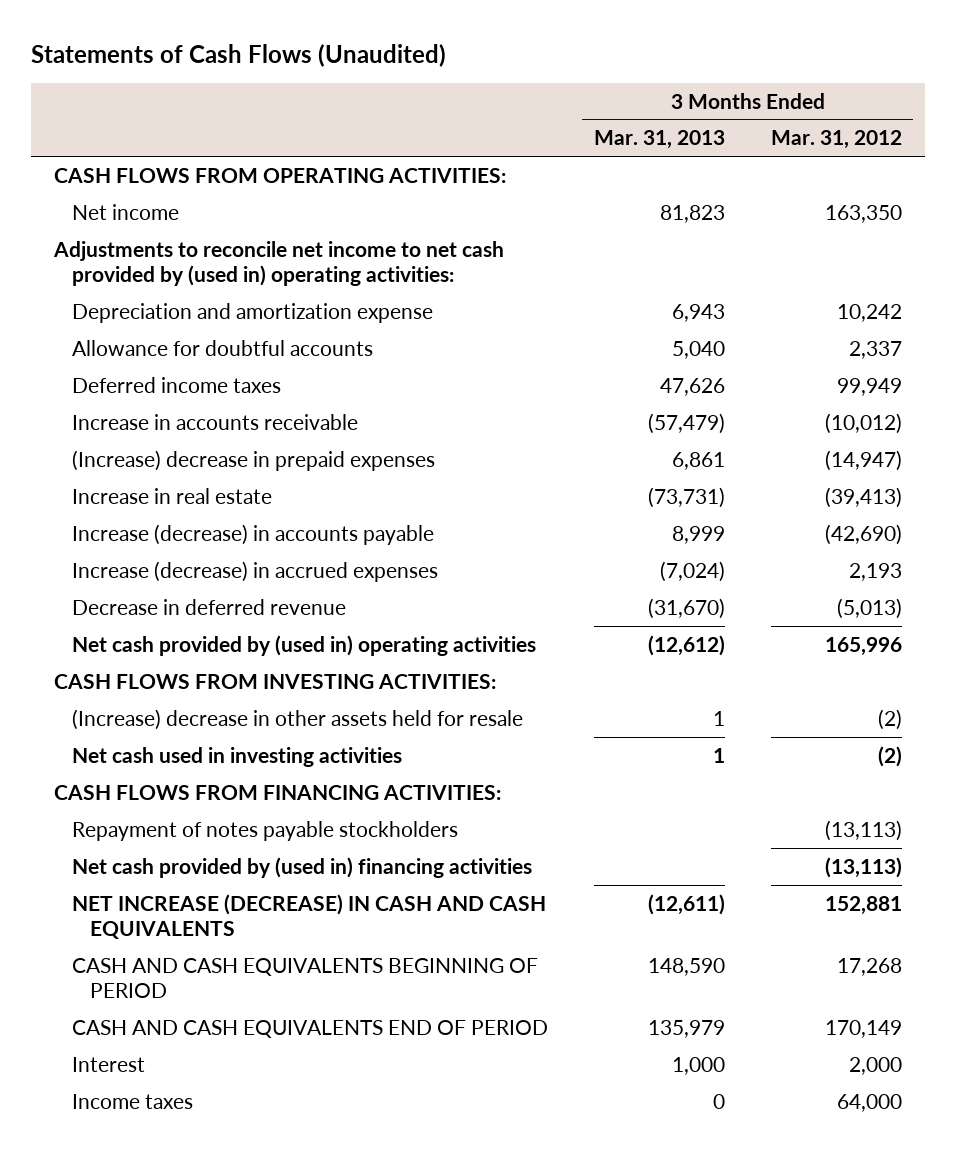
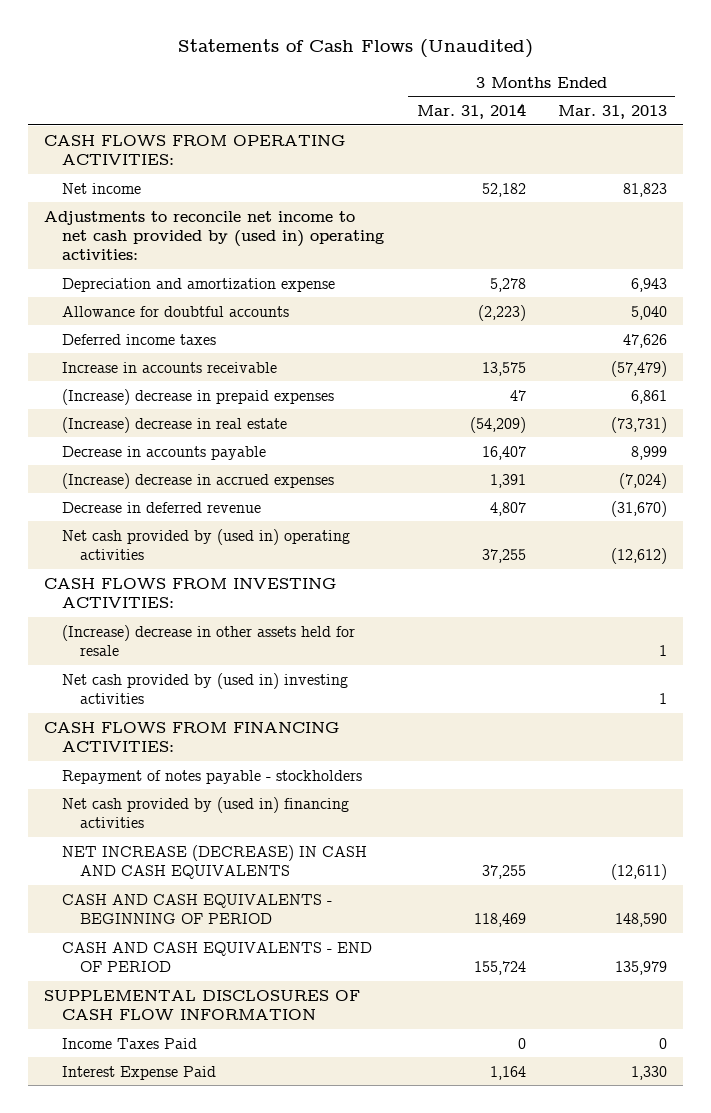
- | 3 Months Ended Mar. 31, 2013 | 3 Months Ended Mar. 31, 2012
+ | 3 Months Ended Mar. 31, 2014 | 3 Months Ended Mar. 31, 2013
- Increase in real estate | (73,731) | (39,413)
- Increase (decrease) in accounts payable | 8,999 | (42,690)
- Increase (decrease) in accrued expenses | (7,024) | 2,193
+ (Increase) decrease in real estate | (54,209) | (73,731)
+ Decrease in accounts payable | 16,407 | 8,999
+ (Increase) decrease in accrued expenses | 1,391 | (7,024)
- Net cash used in investing activities | 1 | (2)
+ Net cash provided by (used in) investing activities | | 1
- Repayment of notes payable stockholders | | (13,113)
+ Repayment of notes payable - stockholders
- CASH AND CASH EQUIVALENTS BEGINNING OF PERIOD | 148,590 | 17,268
- CASH AND CASH EQUIVALENTS END OF PERIOD | 135,979 | 170,149
- Interest | 1,000 | 2,000
- Income taxes | 0 | 64,000
+ CASH AND CASH EQUIVALENTS - BEGINNING OF PERIOD | 118,469 | 148,590
+ CASH AND CASH EQUIVALENTS - END OF PERIOD | 155,724 | 135,979
+ SUPPLEMENTAL DISCLOSURES OF CASH FLOW INFORMATION
+ Income Taxes Paid | 0 | 0
+ Interest Expense Paid | 1,164 | 1,330

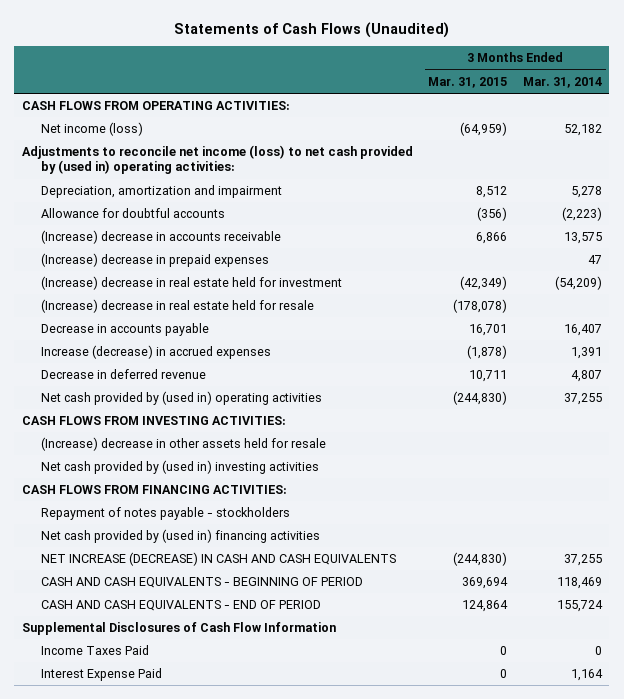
- | 3 Months Ended Mar. 31, 2014 | 3 Months Ended Mar. 31, 2013
+ | 3 Months Ended Mar. 31, 2015 | 3 Months Ended Mar. 31, 2014
- Net income | 52,182 | 81,823
- Adjustments to reconcile net income to net cash provided by (used in) operating activities:
- Depreciation and amortization expense | 5,278 | 6,943
+ Net income (loss) | (64,959) | 52,182
+ Adjustments to reconcile net income (loss) to net cash provided by (used in) operating activities:
+ Depreciation, amortization and impairment | 8,512 | 5,278
- Deferred income taxes | | 47,626
- Increase in accounts receivable | 13,575 | (57,479)
+ (Increase) decrease in accounts receivable | 6,866 | 13,575
- (Increase) decrease in real estate | (54,209) | (73,731)
+ (Increase) decrease in real estate held for investment | (42,349) | (54,209)
+ (Increase) decrease in real estate held for resale | (178,078) |
- (Increase) decrease in accrued expenses | 1,391 | (7,024)
+ Increase (decrease) in accrued expenses | (1,878) | 1,391
- SUPPLEMENTAL DISCLOSURES OF CASH FLOW INFORMATION
+ Supplemental Disclosures of Cash Flow Information

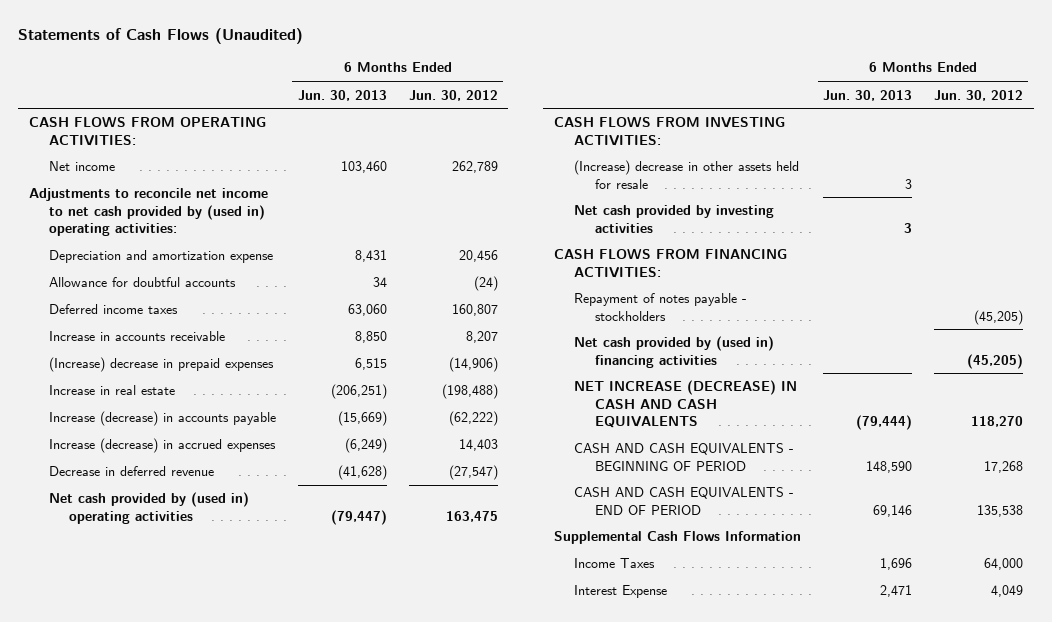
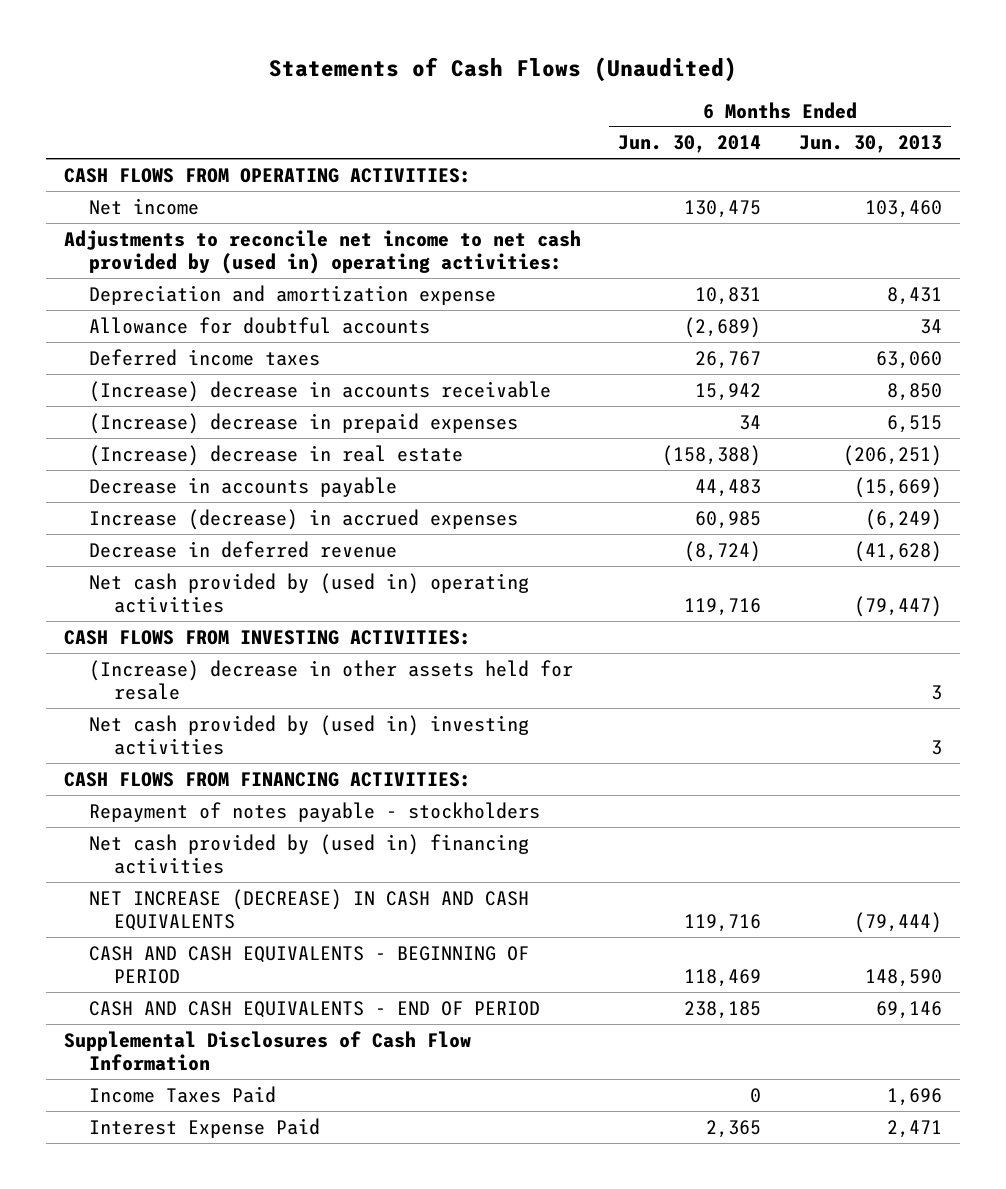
- | 6 Months Ended Jun. 30, 2013 | 6 Months Ended Jun. 30, 2012
+ | 6 Months Ended Jun. 30, 2014 | 6 Months Ended Jun. 30, 2013
- Increase in accounts receivable | 8,850 | 8,207
+ (Increase) decrease in accounts receivable | 15,942 | 8,850
- Increase in real estate | (206,251) | (198,488)
- Increase (decrease) in accounts payable | (15,669) | (62,222)
+ (Increase) decrease in real estate | (158,388) | (206,251)
+ Decrease in accounts payable | 44,483 | (15,669)
- Net cash provided by investing activities | 3 |
+ Net cash provided by (used in) investing activities | | 3
- Supplemental Cash Flows Information
- Income Taxes | 1,696 | 64,000
- Interest Expense | 2,471 | 4,049
+ Supplemental Disclosures of Cash Flow Information
+ Income Taxes Paid | 0 | 1,696
+ Interest Expense Paid | 2,365 | 2,471

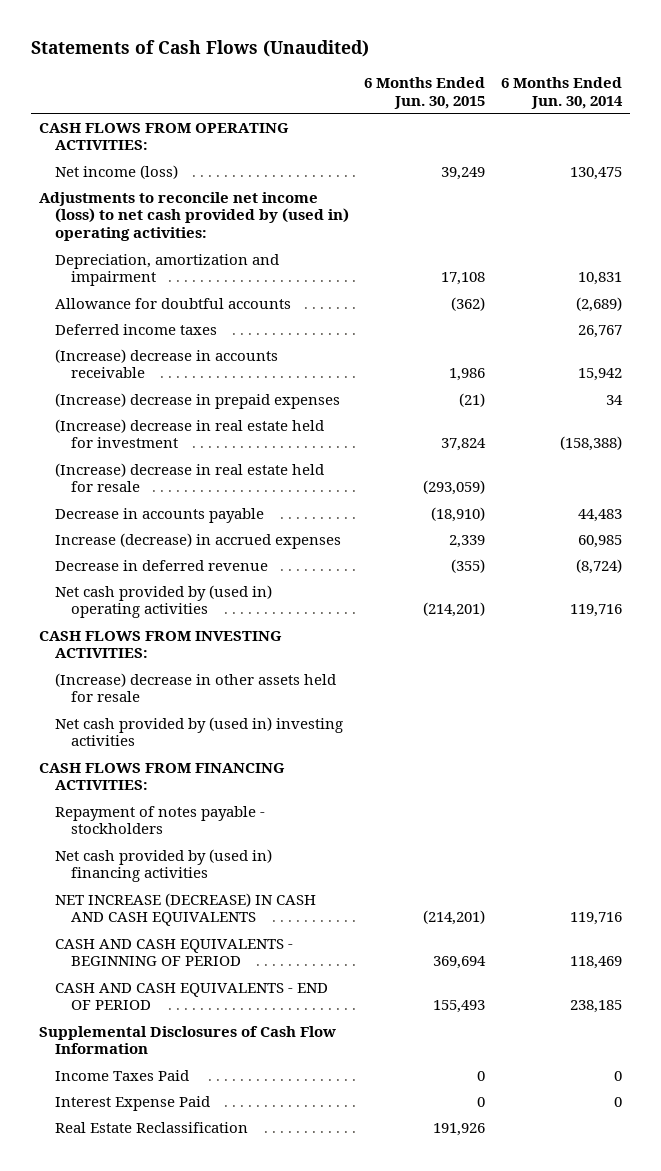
- | 6 Months Ended Jun. 30, 2014 | 6 Months Ended Jun. 30, 2013
+ | 6 Months Ended Jun. 30, 2015 | 6 Months Ended Jun. 30, 2014
- Net income | 130,475 | 103,460
- Adjustments to reconcile net income to net cash provided by (used in) operating activities:
- Depreciation and amortization expense | 10,831 | 8,431
+ Net income (loss) | 39,249 | 130,475
+ Adjustments to reconcile net income (loss) to net cash provided by (used in) operating activities:
+ Depreciation, amortization and impairment | 17,108 | 10,831
- (Increase) decrease in real estate | (158,388) | (206,251)
+ (Increase) decrease in real estate held for investment | 37,824 | (158,388)
+ (Increase) decrease in real estate held for resale | (293,059) |
- Interest Expense Paid | 2,365 | 2,471
+ Interest Expense Paid | 0 | 0
+ Real Estate Reclassification | 191,926 |

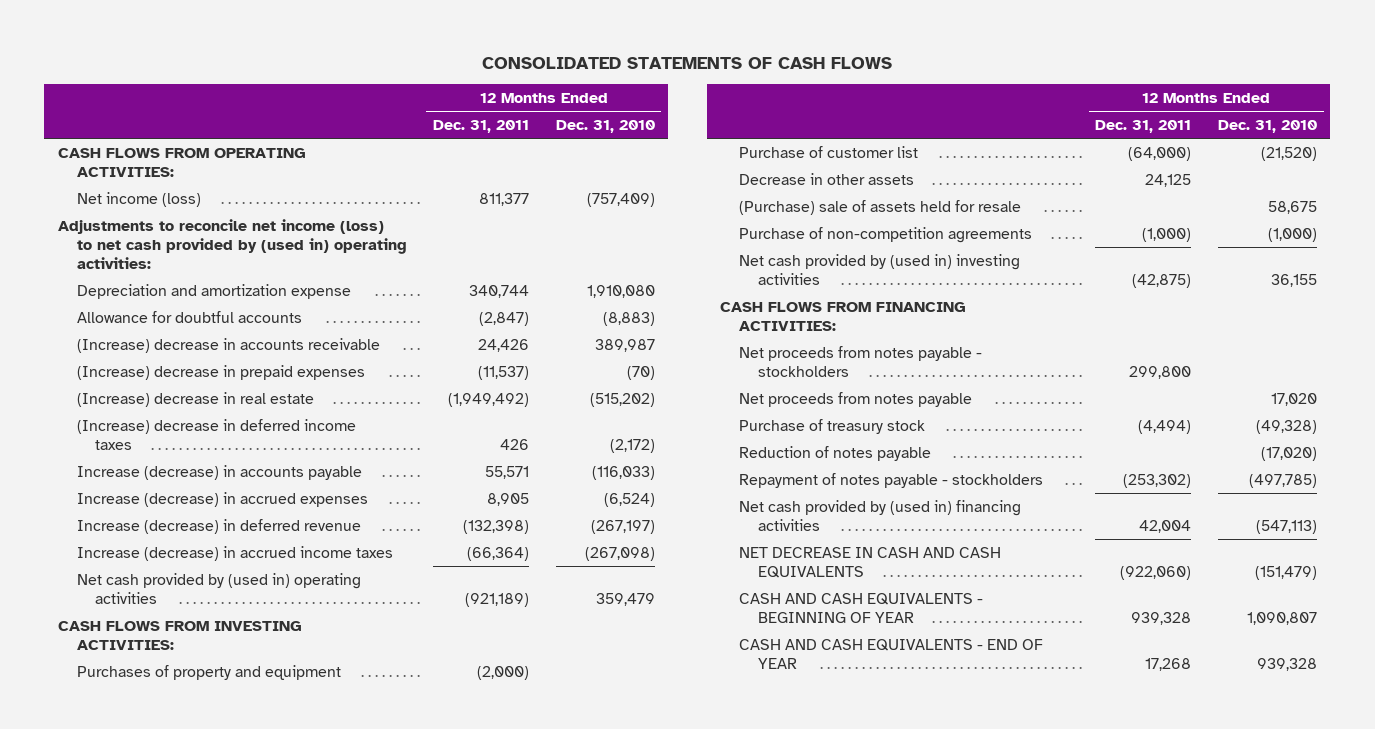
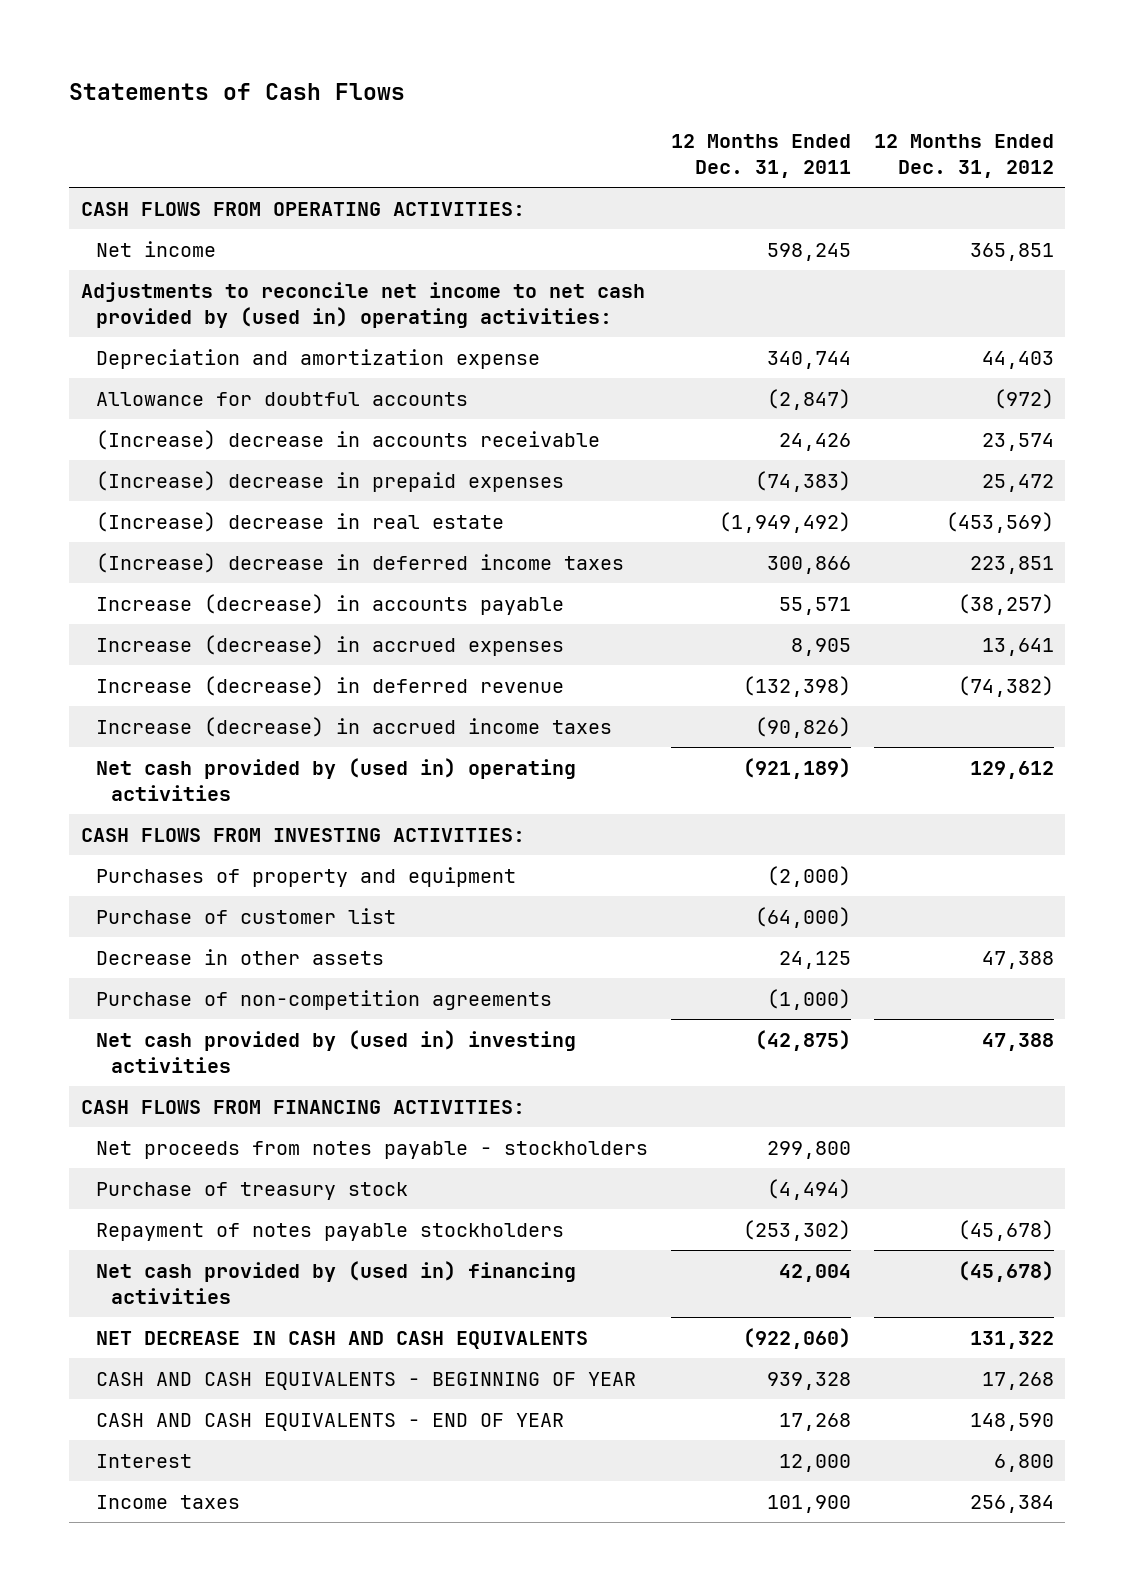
- CONSOLIDATED STATEMENTS OF CASH FLOWS
+ Statements of Cash Flows
- | 12 Months Ended Dec. 31, 2011 | 12 Months Ended Dec. 31, 2010
+ | 12 Months Ended Dec. 31, 2011 | 12 Months Ended Dec. 31, 2012
- Net income (loss) | 811,377 | (757,409)
- Adjustments to reconcile net income (loss) to net cash provided by (used in) operating activities:
+ Net income | 598,245 | 365,851
+ Adjustments to reconcile net income to net cash provided by (used in) operating activities:
- (Increase) decrease in prepaid expenses | (11,537) | (70)
+ (Increase) decrease in prepaid expenses | (74,383) | 25,472
- (Increase) decrease in deferred income taxes | 426 | (2,172)
+ (Increase) decrease in deferred income taxes | 300,866 | 223,851
- Increase (decrease) in accrued income taxes | (66,364) | (267,098)
+ Increase (decrease) in accrued income taxes | (90,826) |
- (Purchase) sale of assets held for resale | | 58,675
- Net proceeds from notes payable | | 17,020
- Reduction of notes payable | | (17,020)
- Repayment of notes payable - stockholders | (253,302) | (497,785)
+ Repayment of notes payable stockholders | (253,302) | (45,678)
+ Interest | 12,000 | 6,800
+ Income taxes | 101,900 | 256,384

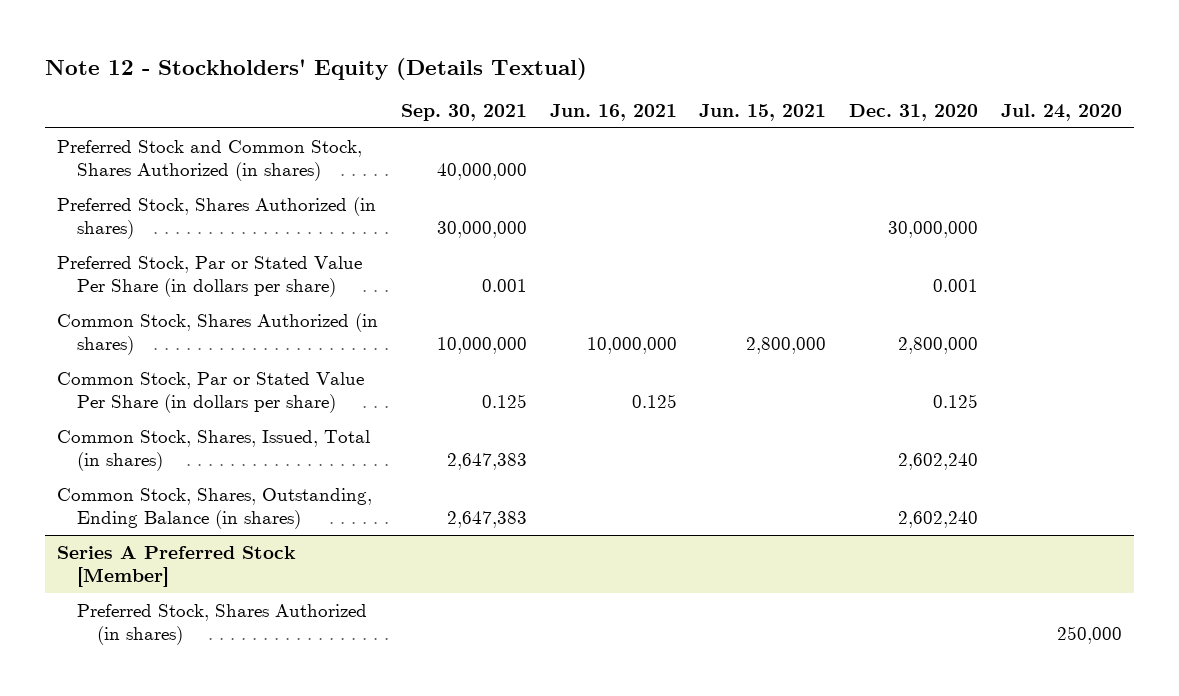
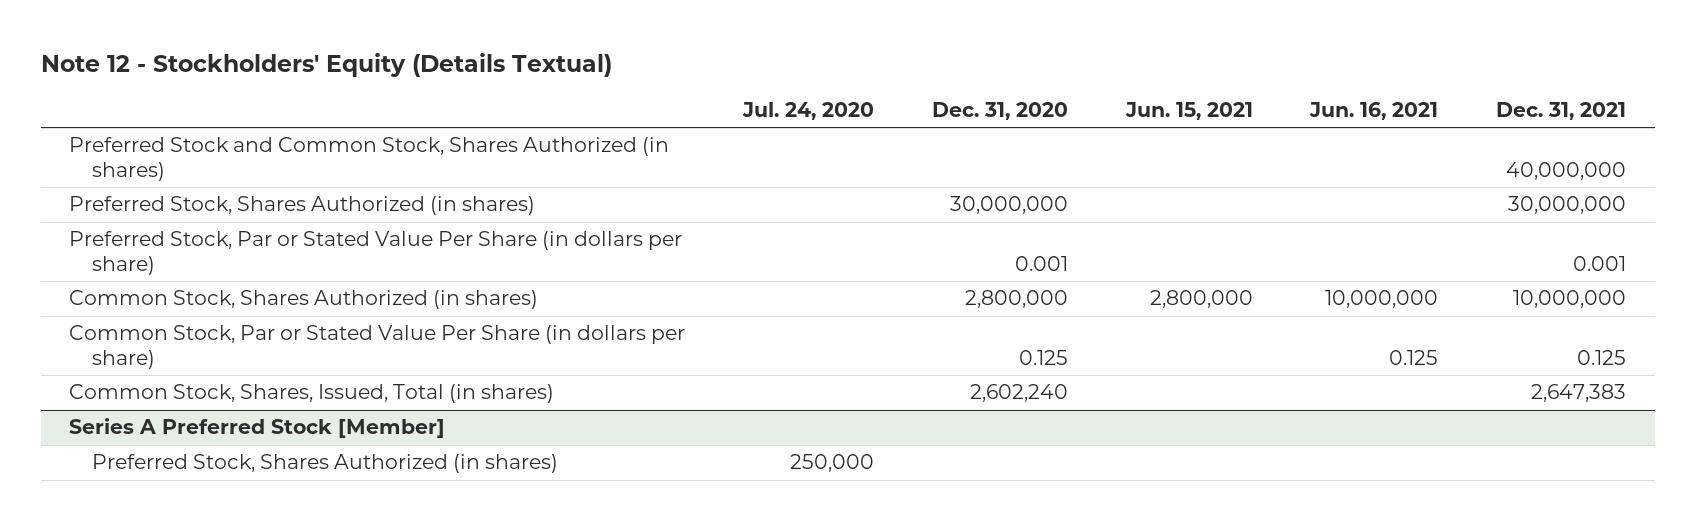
- | Sep. 30, 2021 | Jun. 16, 2021 | Jun. 15, 2021 | Dec. 31, 2020 | Jul. 24, 2020
+ | Jul. 24, 2020 | Dec. 31, 2020 | Jun. 15, 2021 | Jun. 16, 2021 | Dec. 31, 2021
- Common Stock, Shares, Outstanding, Ending Balance (in shares) | 2,647,383 | | | 2,602,240 |

